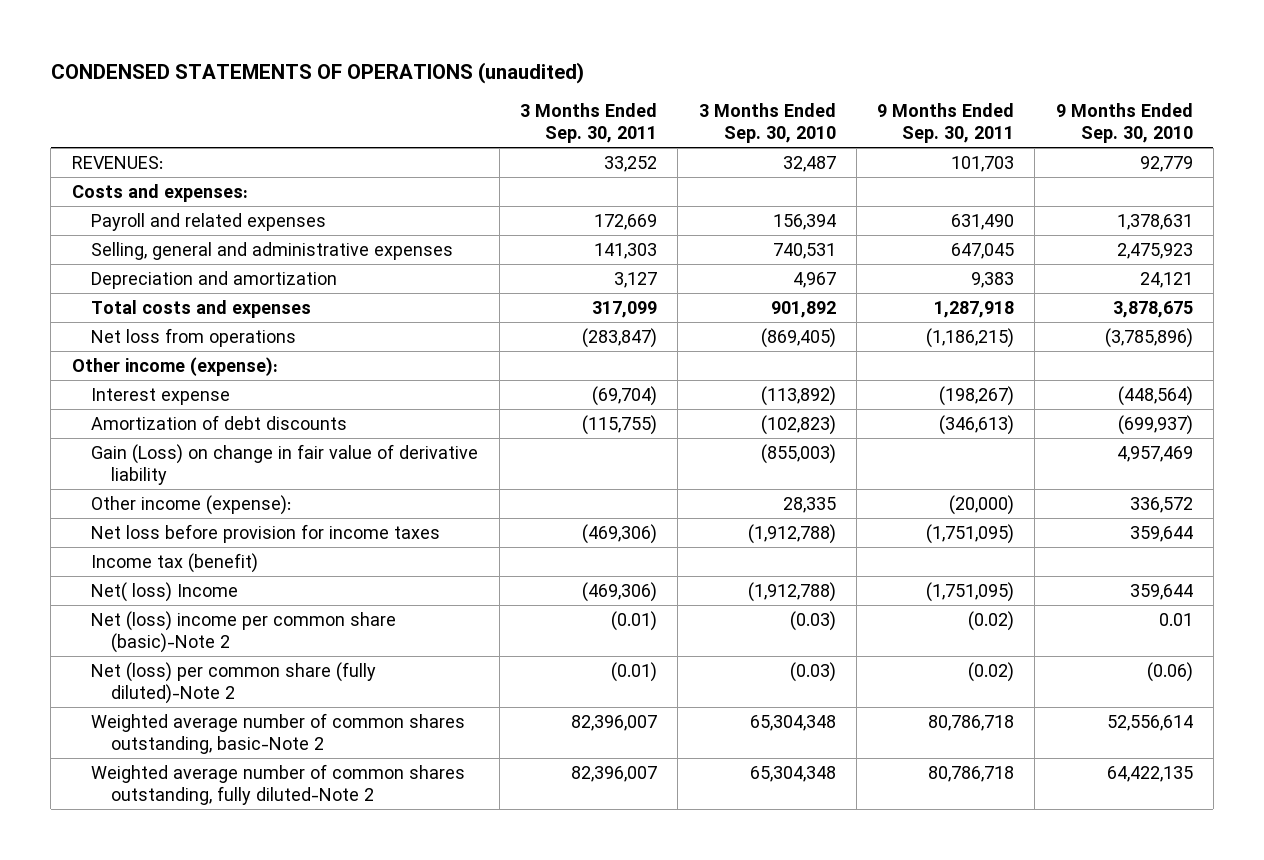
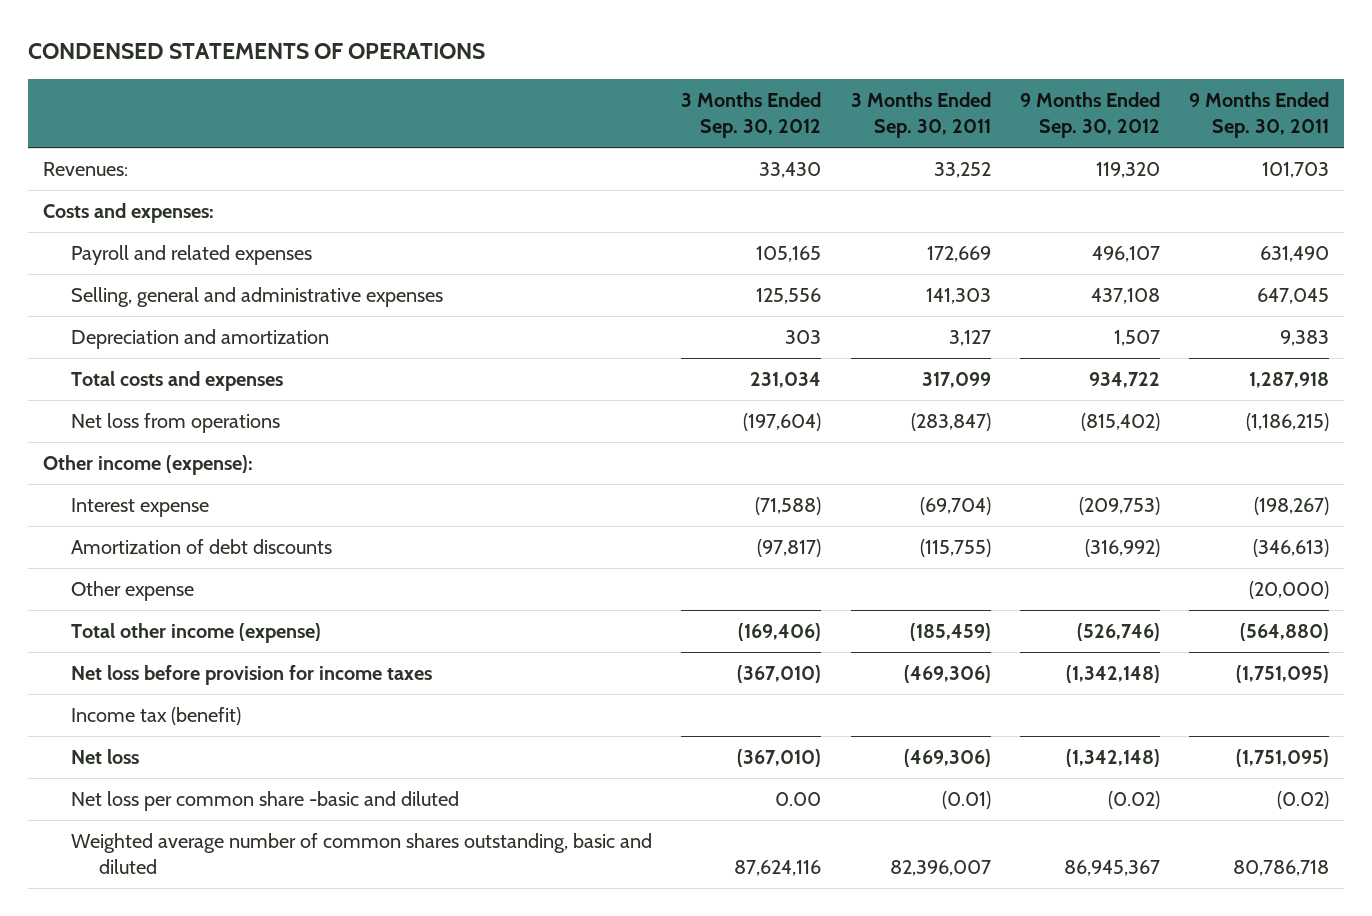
- CONDENSED STATEMENTS OF OPERATIONS (unaudited)
+ CONDENSED STATEMENTS OF OPERATIONS
- | 3 Months Ended Sep. 30, 2011 | 3 Months Ended Sep. 30, 2010 | 9 Months Ended Sep. 30, 2011 | 9 Months Ended Sep. 30, 2010
+ | 3 Months Ended Sep. 30, 2012 | 3 Months Ended Sep. 30, 2011 | 9 Months Ended Sep. 30, 2012 | 9 Months Ended Sep. 30, 2011
- REVENUES: | 33,252 | 32,487 | 101,703 | 92,779
+ Revenues: | 33,430 | 33,252 | 119,320 | 101,703
- Gain (Loss) on change in fair value of derivative liability | | (855,003) | | 4,957,469
- Other income (expense): | | 28,335 | (20,000) | 336,572
+ Other expense | | | | (20,000)
+ Total other income (expense) | (169,406) | (185,459) | (526,746) | (564,880)
- Net( loss) Income | (469,306) | (1,912,788) | (1,751,095) | 359,644
- Net (loss) income per common share (basic)-Note 2 | (0.01) | (0.03) | (0.02) | 0.01
- Net (loss) per common share (fully diluted)-Note 2 | (0.01) | (0.03) | (0.02) | (0.06)
- Weighted average number of common shares outstanding, basic-Note 2 | 82,396,007 | 65,304,348 | 80,786,718 | 52,556,614
- Weighted average number of common shares outstanding, fully diluted-Note 2 | 82,396,007 | 65,304,348 | 80,786,718 | 64,422,135
+ Net loss | (367,010) | (469,306) | (1,342,148) | (1,751,095)
+ Net loss per common share -basic and diluted | 0.00 | (0.01) | (0.02) | (0.02)
+ Weighted average number of common shares outstanding, basic and diluted | 87,624,116 | 82,396,007 | 86,945,367 | 80,786,718

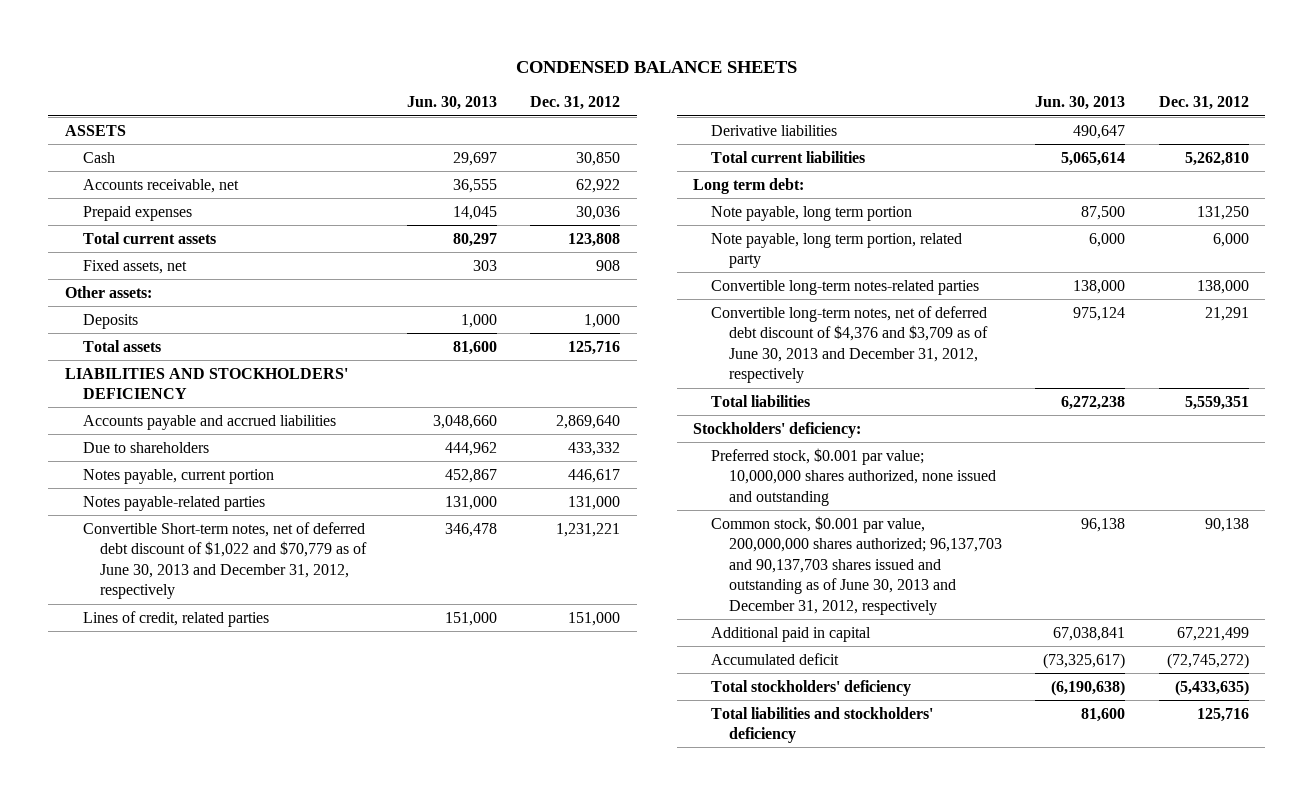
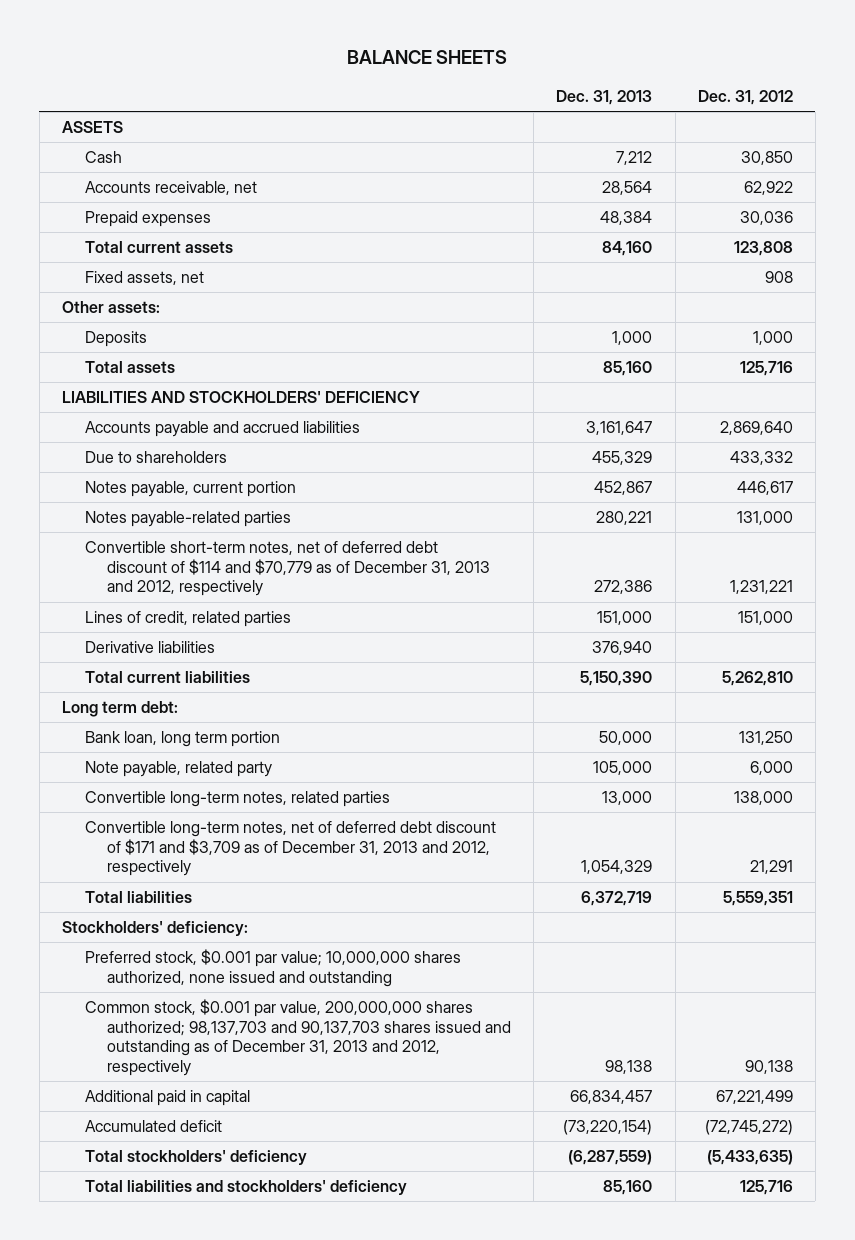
- CONDENSED BALANCE SHEETS
+ BALANCE SHEETS
- | Jun. 30, 2013 | Dec. 31, 2012
+ | Dec. 31, 2013 | Dec. 31, 2012
- Convertible Short-term notes, net of deferred debt discount of $1,022 and $70,779 as of June 30, 2013 and December 31, 2012, respectively | 346,478 | 1,231,221
+ Convertible short-term notes, net of deferred debt discount of $114 and $70,779 as of December 31, 2013 and 2012, respectively | 272,386 | 1,231,221
- Note payable, long term portion | 87,500 | 131,250
- Note payable, long term portion, related party | 6,000 | 6,000
- Convertible long-term notes-related parties | 138,000 | 138,000
- Convertible long-term notes, net of deferred debt discount of $4,376 and $3,709 as of June 30, 2013 and December 31, 2012, respectively | 975,124 | 21,291
+ Bank loan, long term portion | 50,000 | 131,250
+ Note payable, related party | 105,000 | 6,000
+ Convertible long-term notes, related parties | 13,000 | 138,000
+ Convertible long-term notes, net of deferred debt discount of $171 and $3,709 as of December 31, 2013 and 2012, respectively | 1,054,329 | 21,291
- Common stock, $0.001 par value, 200,000,000 shares authorized; 96,137,703 and 90,137,703 shares issued and outstanding as of June 30, 2013 and December 31, 2012, respectively | 96,138 | 90,138
+ Common stock, $0.001 par value, 200,000,000 shares authorized; 98,137,703 and 90,137,703 shares issued and outstanding as of December 31, 2013 and 2012, respectively | 98,138 | 90,138

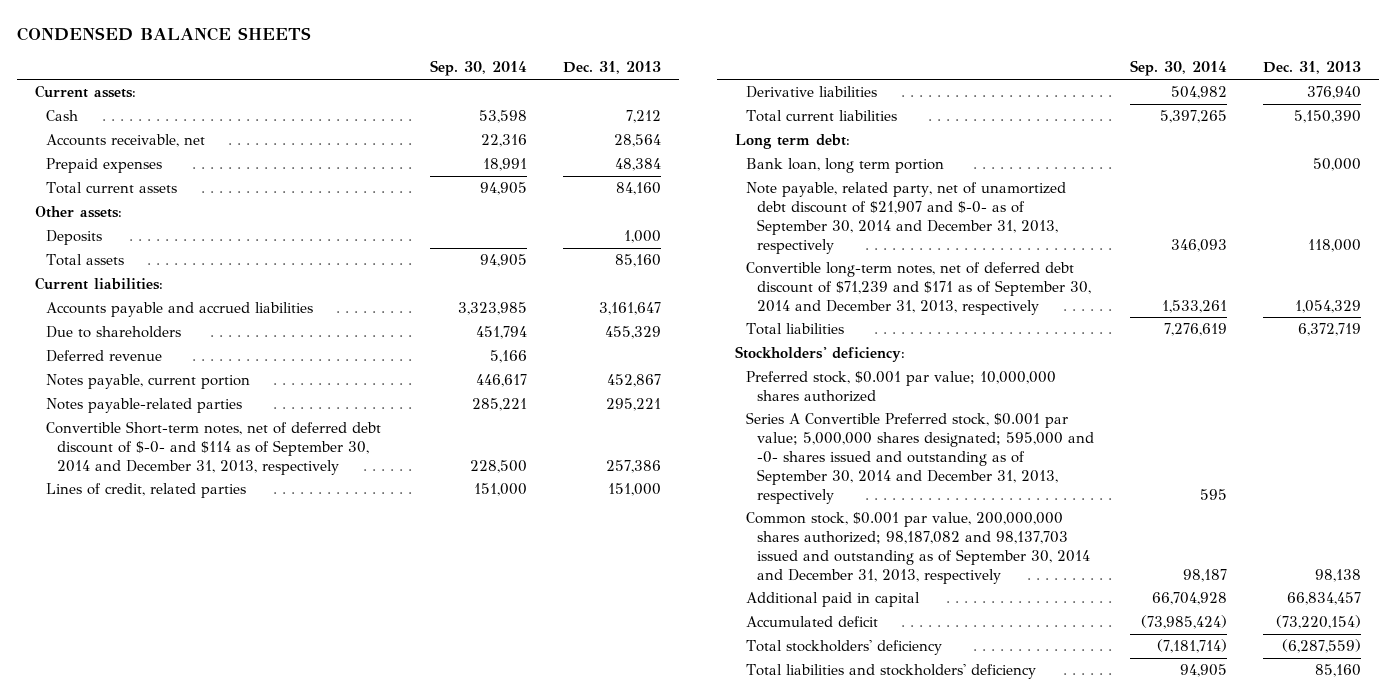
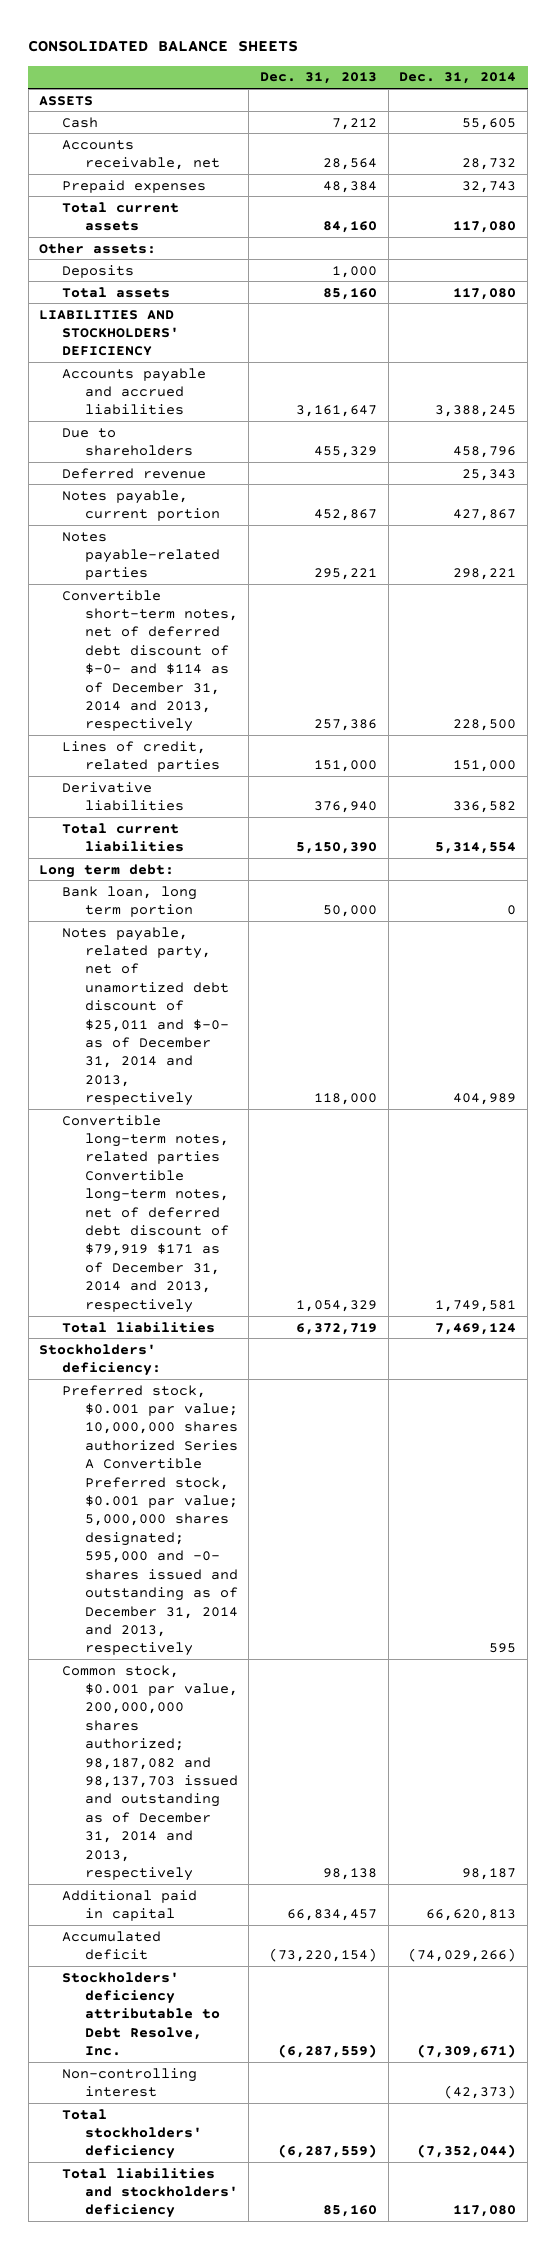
- CONDENSED BALANCE SHEETS
+ CONSOLIDATED BALANCE SHEETS
- | Sep. 30, 2014 | Dec. 31, 2013
+ | Dec. 31, 2013 | Dec. 31, 2014
- Current assets:
+ ASSETS
- Current liabilities:
+ LIABILITIES AND STOCKHOLDERS' DEFICIENCY
- Convertible Short-term notes, net of deferred debt discount of $-0- and $114 as of September 30, 2014 and December 31, 2013, respectively | 228,500 | 257,386
+ Convertible short-term notes, net of deferred debt discount of $-0- and $114 as of December 31, 2014 and 2013, respectively | 257,386 | 228,500
- Note payable, related party, net of unamortized debt discount of $21,907 and $-0- as of September 30, 2014 and December 31, 2013, respectively | 346,093 | 118,000
- Convertible long-term notes, net of deferred debt discount of $71,239 and $171 as of September 30, 2014 and December 31, 2013, respectively | 1,533,261 | 1,054,329
+ Notes payable, related party, net of unamortized debt discount of $25,011 and $-0- as of December 31, 2014 and 2013, respectively | 118,000 | 404,989
+ Convertible long-term notes, related parties Convertible long-term notes, net of deferred debt discount of $79,919 $171 as of December 31, 2014 and 2013, respectively | 1,054,329 | 1,749,581
- Preferred stock, $0.001 par value; 10,000,000 shares authorized
- Series A Convertible Preferred stock, $0.001 par value; 5,000,000 shares designated; 595,000 and -0- shares issued and outstanding as of September 30, 2014 and December 31, 2013, respectively | 595 |
- Common stock, $0.001 par value, 200,000,000 shares authorized; 98,187,082 and 98,137,703 issued and outstanding as of September 30, 2014 and December 31, 2013, respectively | 98,187 | 98,138
+ Preferred stock, $0.001 par value; 10,000,000 shares authorized Series A Convertible Preferred stock, $0.001 par value; 5,000,000 shares designated; 595,000 and -0- shares issued and outstanding as of December 31, 2014 and 2013, respectively | | 595
+ Common stock, $0.001 par value, 200,000,000 shares authorized; 98,187,082 and 98,137,703 issued and outstanding as of December 31, 2014 and 2013, respectively | 98,138 | 98,187
+ Stockholders' deficiency attributable to Debt Resolve, Inc. | (6,287,559) | (7,309,671)
+ Non-controlling interest | | (42,373)

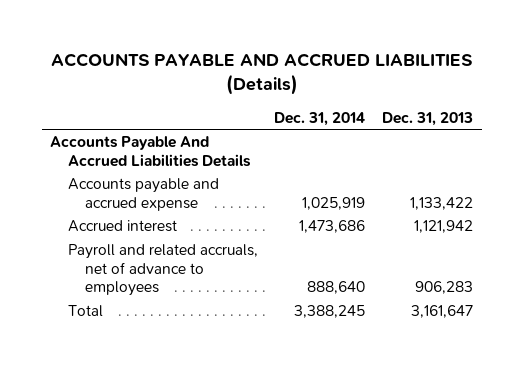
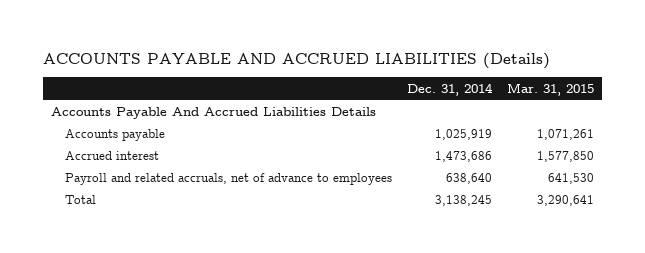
- | Dec. 31, 2014 | Dec. 31, 2013
+ | Dec. 31, 2014 | Mar. 31, 2015
- Accounts payable and accrued expense | 1,025,919 | 1,133,422
+ Accounts payable | 1,025,919 | 1,071,261
- Payroll and related accruals, net of advance to employees | 888,640 | 906,283
- Total | 3,388,245 | 3,161,647
+ Payroll and related accruals, net of advance to employees | 638,640 | 641,530
+ Total | 3,138,245 | 3,290,641

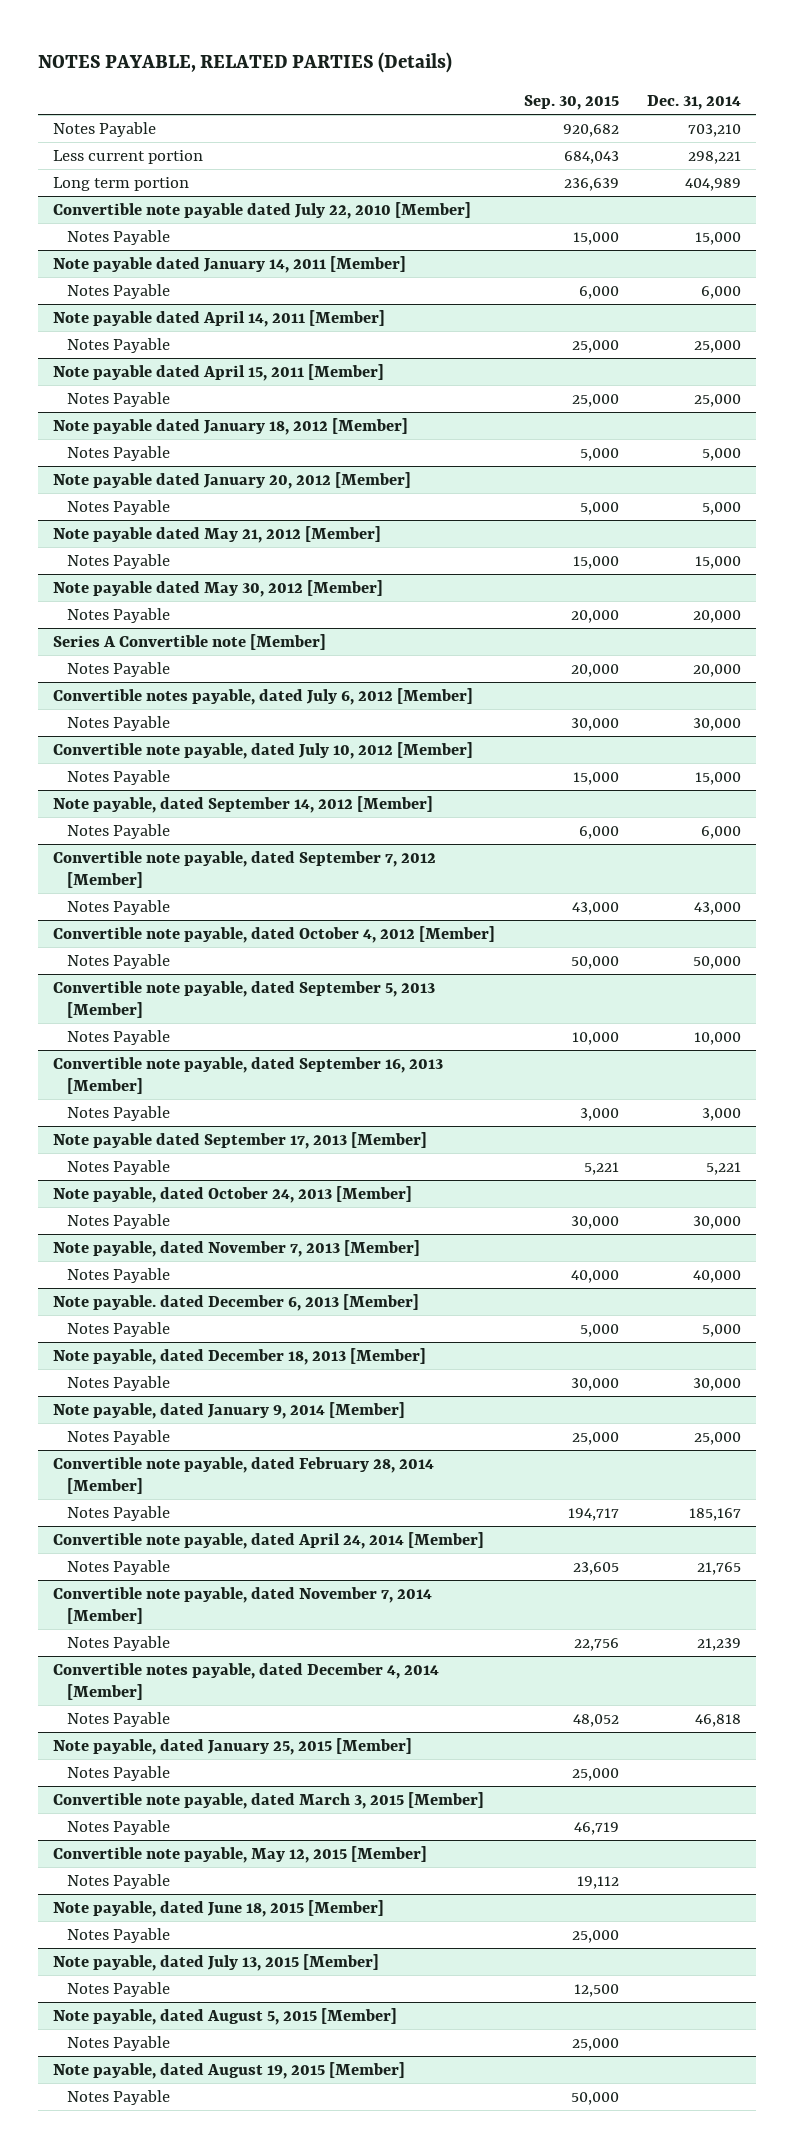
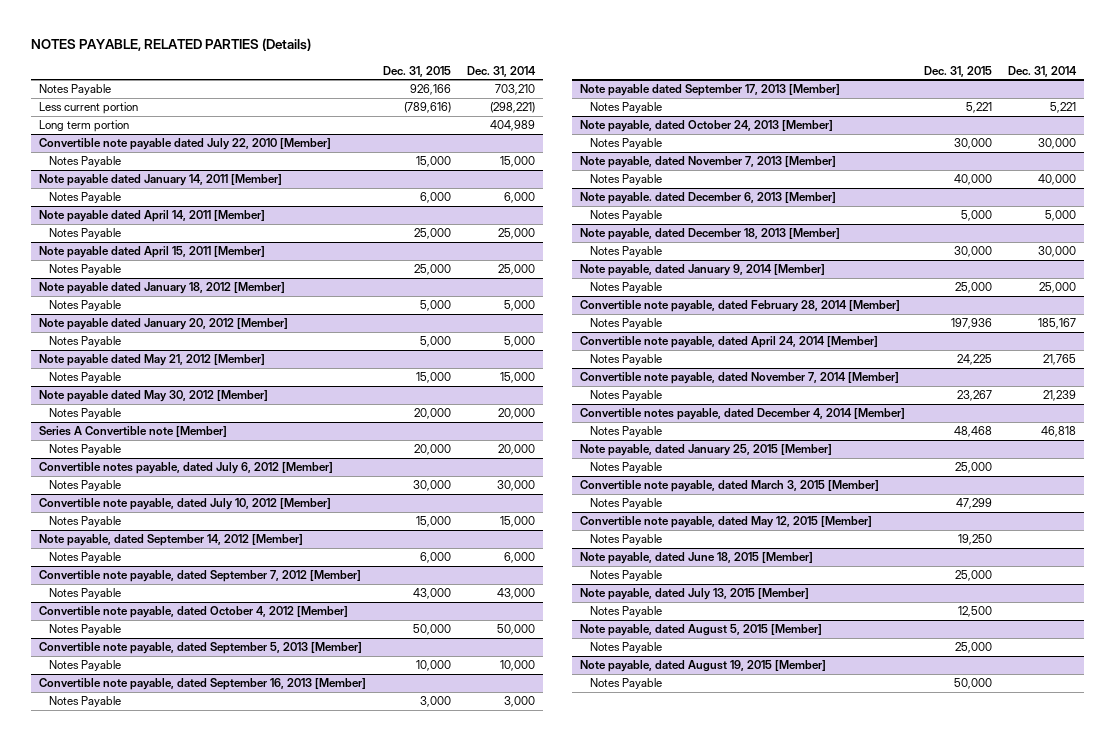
- | Sep. 30, 2015 | Dec. 31, 2014
+ | Dec. 31, 2015 | Dec. 31, 2014
- Less current portion | 684,043 | 298,221
+ Less current portion | (789,616) | (298,221)
- Convertible note payable, May 12, 2015 [Member]
+ Convertible note payable, dated May 12, 2015 [Member]

